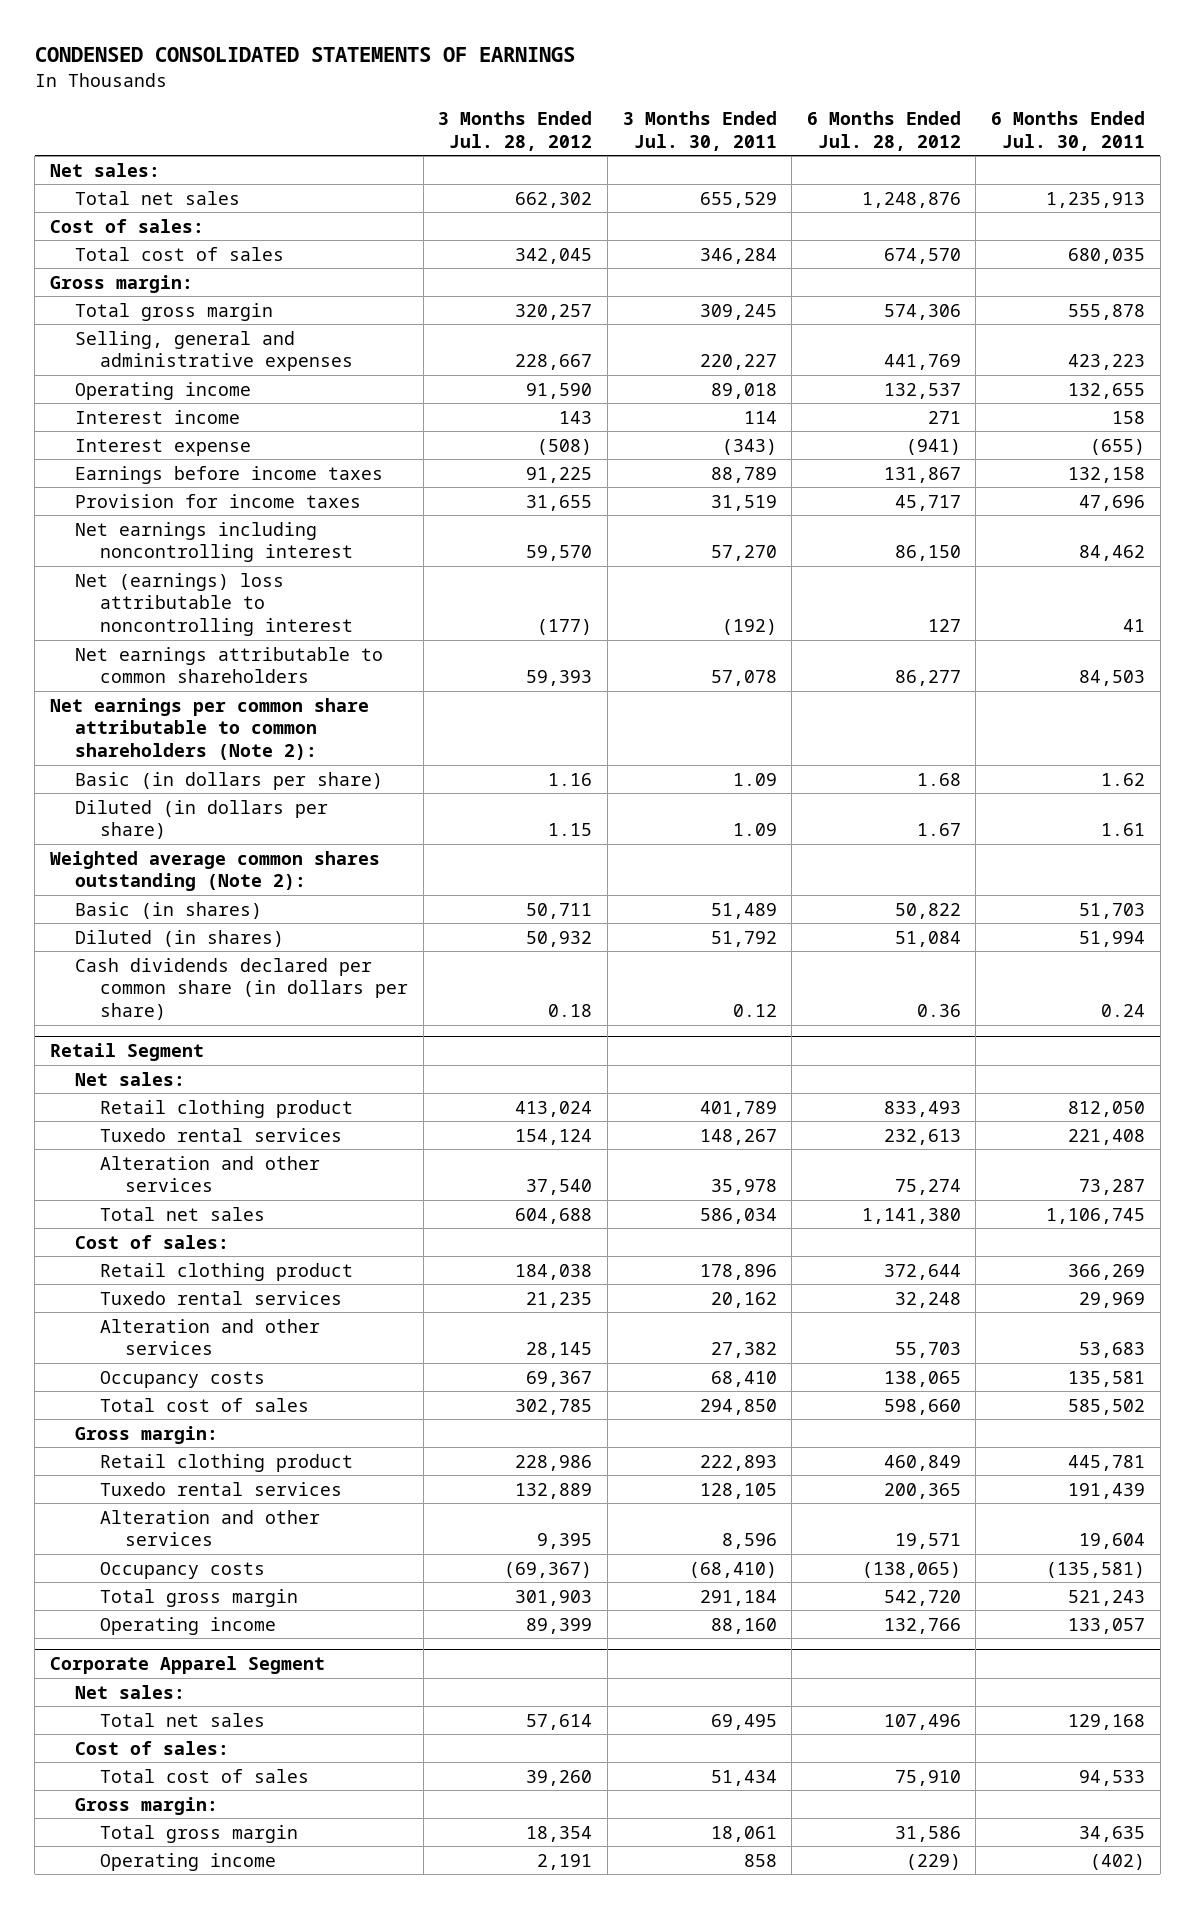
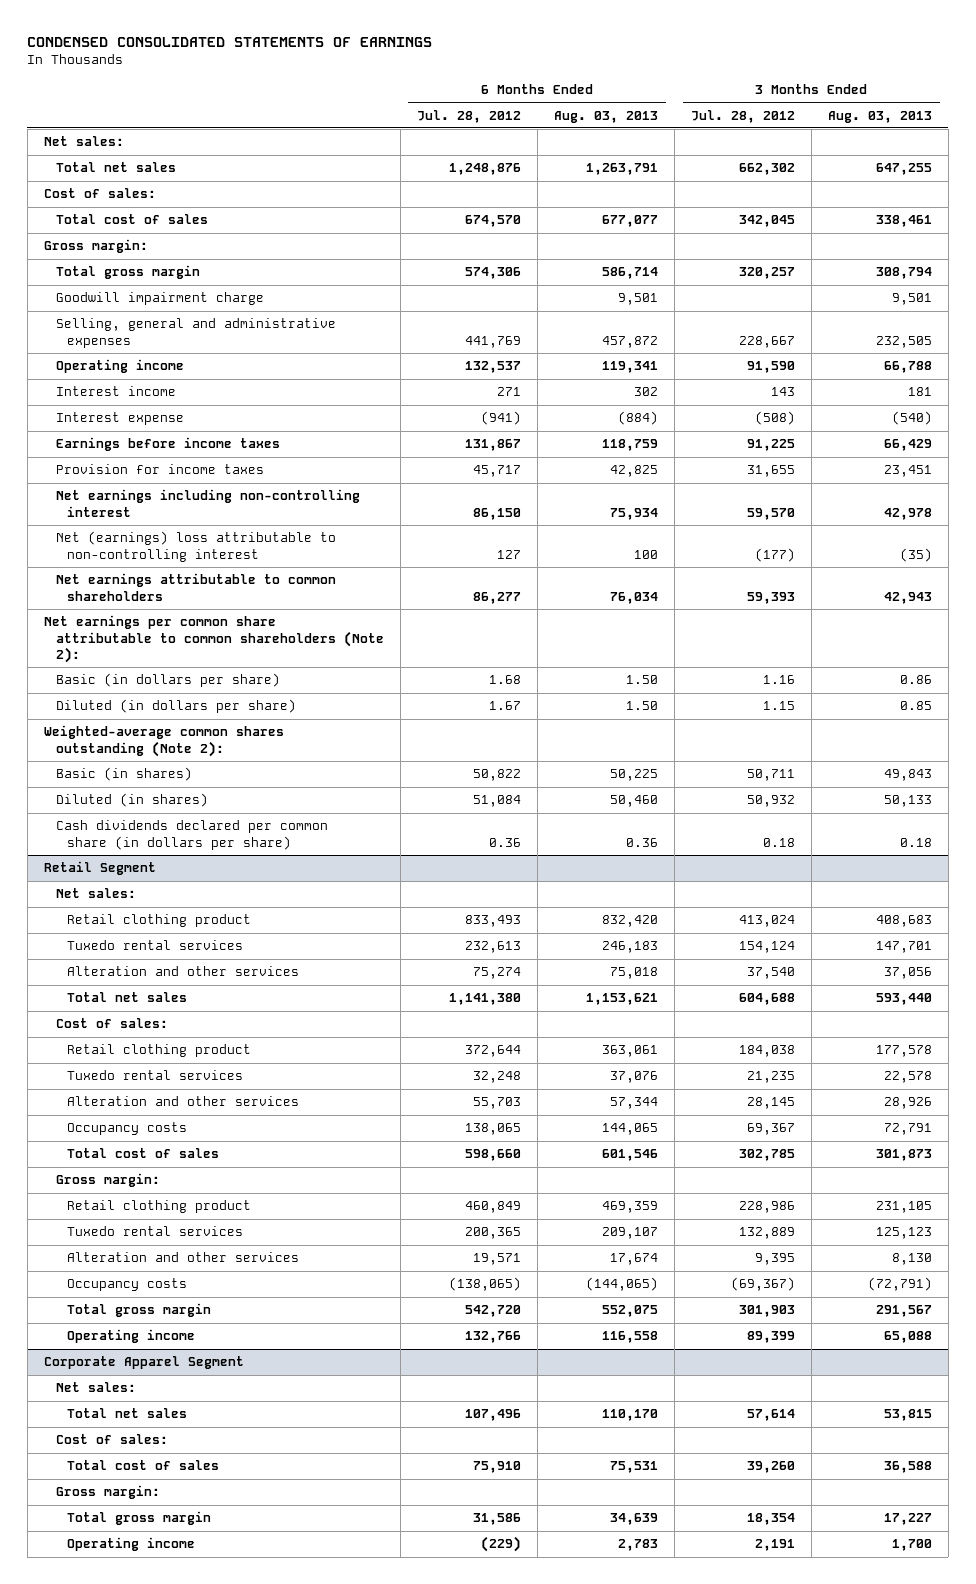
- | 3 Months Ended Jul. 28, 2012 | 3 Months Ended Jul. 30, 2011 | 6 Months Ended Jul. 28, 2012 | 6 Months Ended Jul. 30, 2011
+ | 6 Months Ended Jul. 28, 2012 | 6 Months Ended Aug. 03, 2013 | 3 Months Ended Jul. 28, 2012 | 3 Months Ended Aug. 03, 2013
+ Goodwill impairment charge | | 9,501 | | 9,501
- Net earnings including noncontrolling interest | 59,570 | 57,270 | 86,150 | 84,462
- Net (earnings) loss attributable to noncontrolling interest | (177) | (192) | 127 | 41
+ Net earnings including non-controlling interest | 86,150 | 75,934 | 59,570 | 42,978
+ Net (earnings) loss attributable to non-controlling interest | 127 | 100 | (177) | (35)
- Weighted average common shares outstanding (Note 2):
+ Weighted-average common shares outstanding (Note 2):

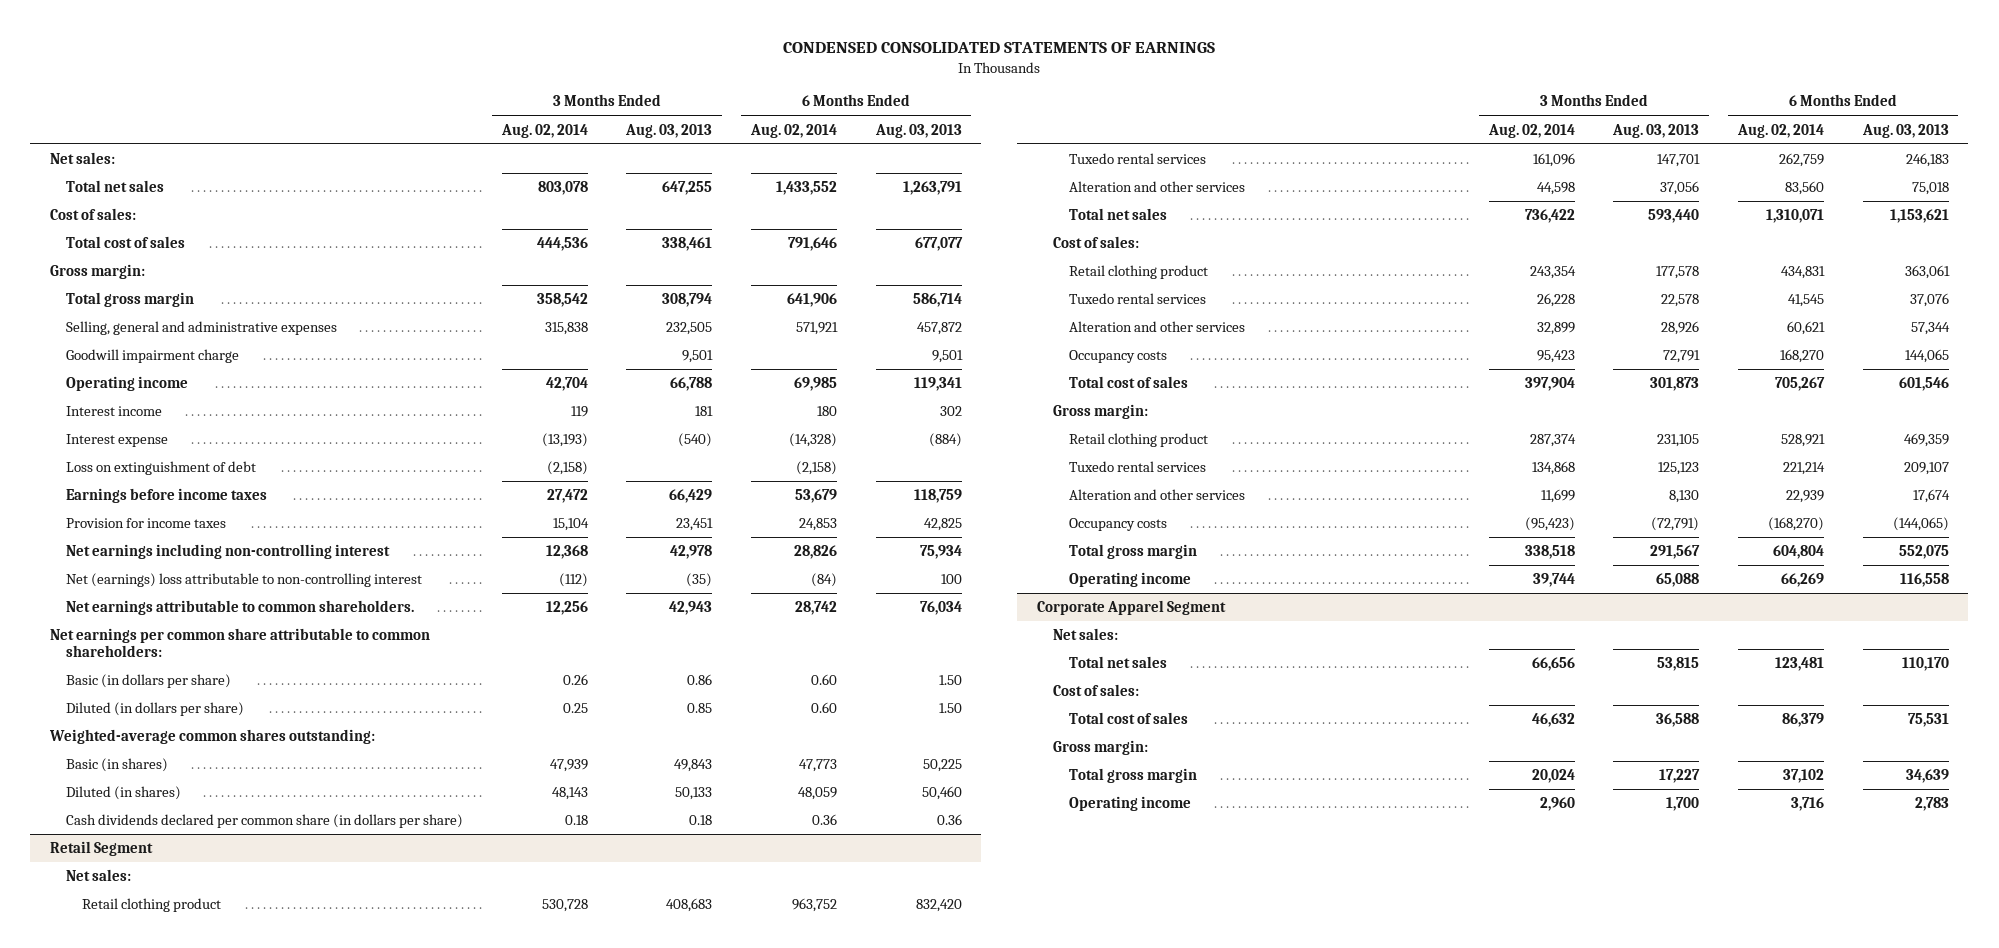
- | 6 Months Ended Jul. 28, 2012 | 6 Months Ended Aug. 03, 2013 | 3 Months Ended Jul. 28, 2012 | 3 Months Ended Aug. 03, 2013
+ | 3 Months Ended Aug. 02, 2014 | 3 Months Ended Aug. 03, 2013 | 6 Months Ended Aug. 02, 2014 | 6 Months Ended Aug. 03, 2013
moved down: Goodwill impairment charge | | 9,501 | | 9,501
+ Loss on extinguishment of debt | (2,158) | | (2,158) |
- Net earnings attributable to common shareholders | 86,277 | 76,034 | 59,393 | 42,943
- Net earnings per common share attributable to common shareholders (Note 2):
+ Net earnings attributable to common shareholders. | 12,256 | 42,943 | 28,742 | 76,034
+ Net earnings per common share attributable to common shareholders:
- Weighted-average common shares outstanding (Note 2):
+ Weighted-average common shares outstanding:

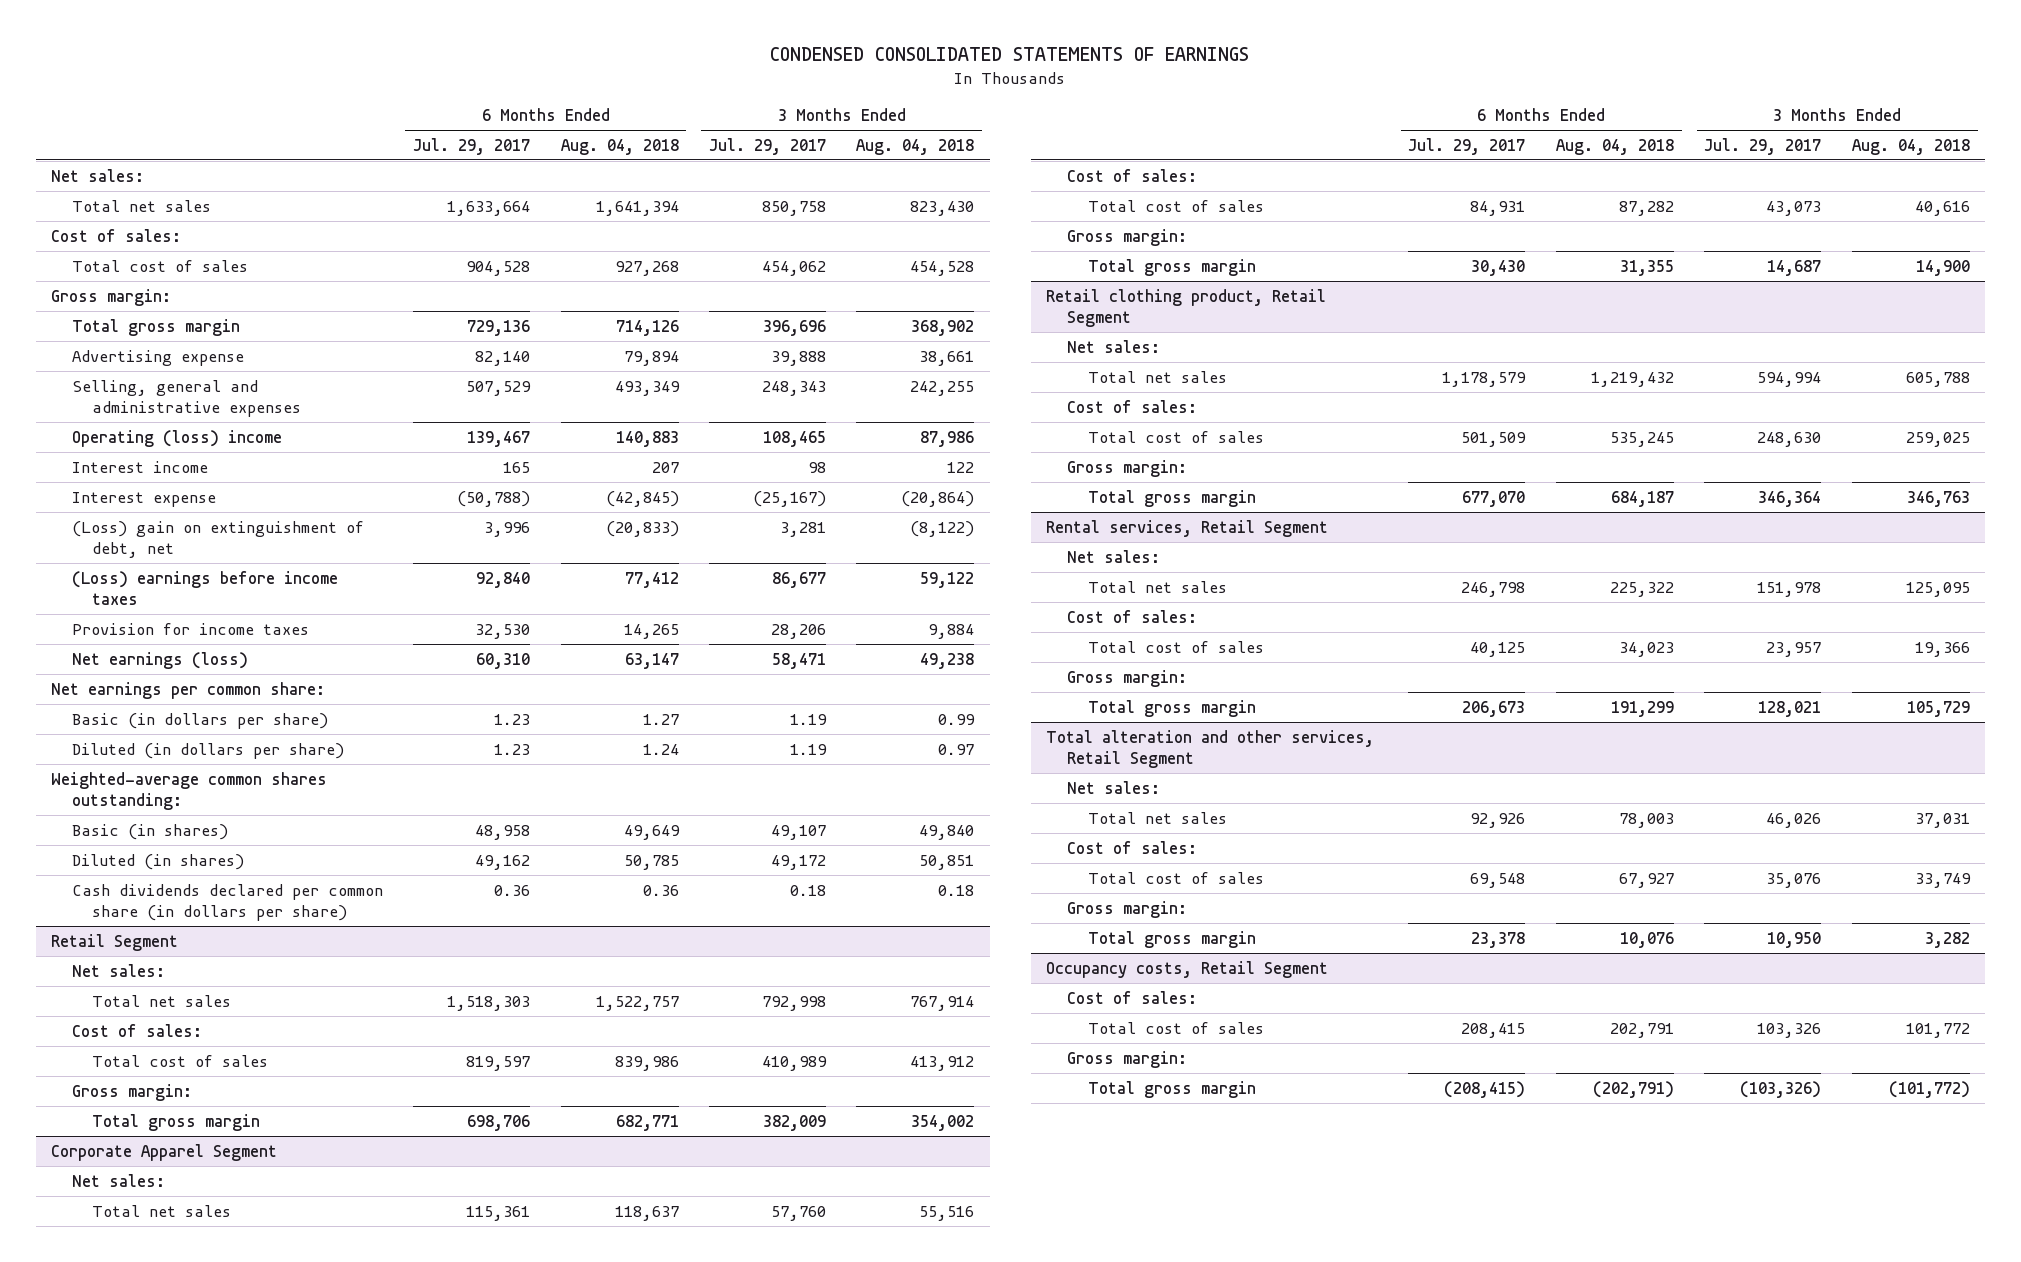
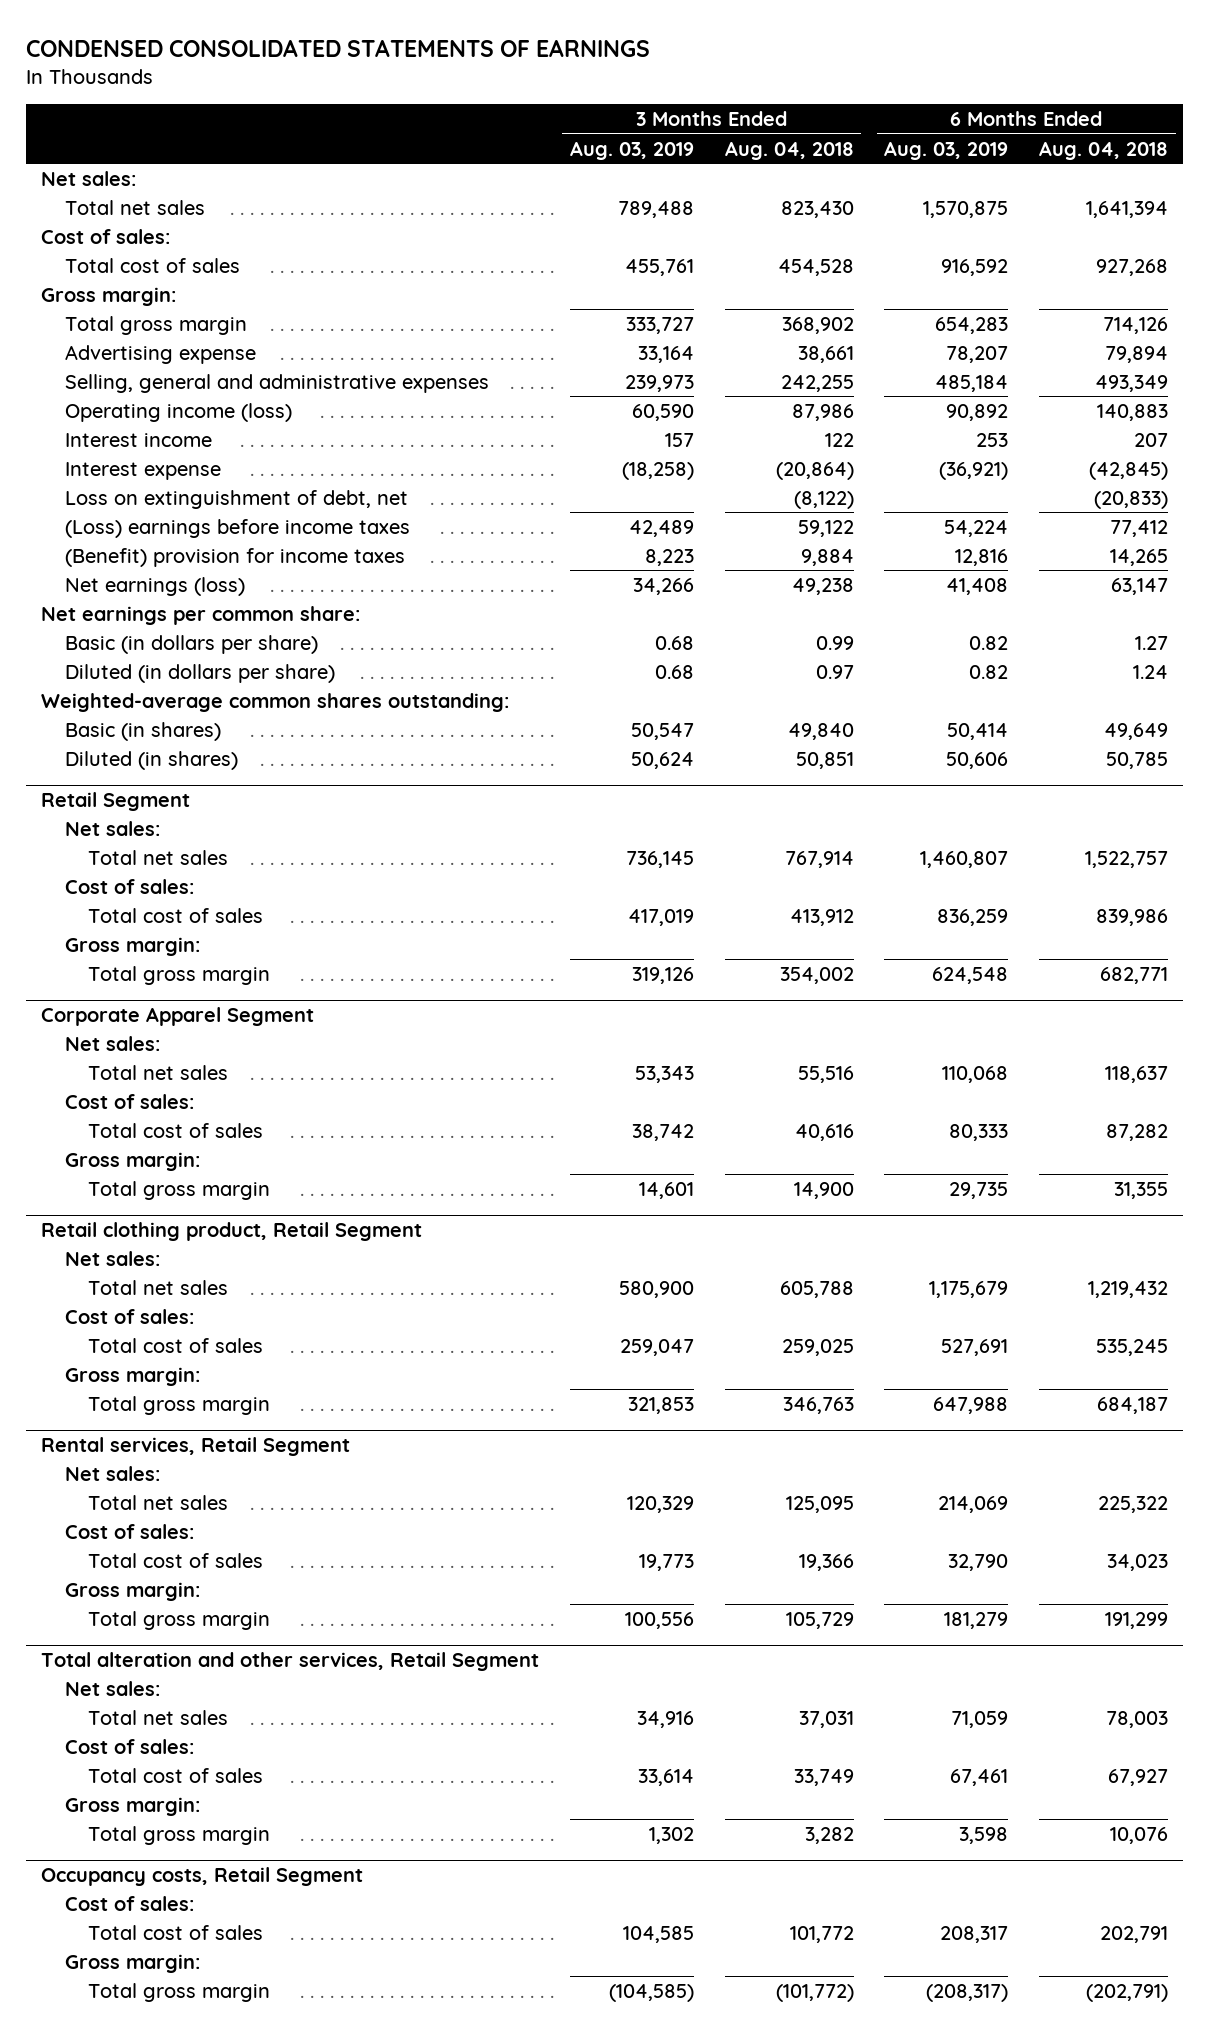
- | 6 Months Ended Jul. 29, 2017 | 6 Months Ended Aug. 04, 2018 | 3 Months Ended Jul. 29, 2017 | 3 Months Ended Aug. 04, 2018
+ | 3 Months Ended Aug. 03, 2019 | 3 Months Ended Aug. 04, 2018 | 6 Months Ended Aug. 03, 2019 | 6 Months Ended Aug. 04, 2018
- Operating (loss) income | 139,467 | 140,883 | 108,465 | 87,986
+ Operating income (loss) | 60,590 | 87,986 | 90,892 | 140,883
- (Loss) gain on extinguishment of debt, net | 3,996 | (20,833) | 3,281 | (8,122)
+ Loss on extinguishment of debt, net | | (8,122) | | (20,833)
- Provision for income taxes | 32,530 | 14,265 | 28,206 | 9,884
+ (Benefit) provision for income taxes | 8,223 | 9,884 | 12,816 | 14,265
- Cash dividends declared per common share (in dollars per share) | 0.36 | 0.36 | 0.18 | 0.18

